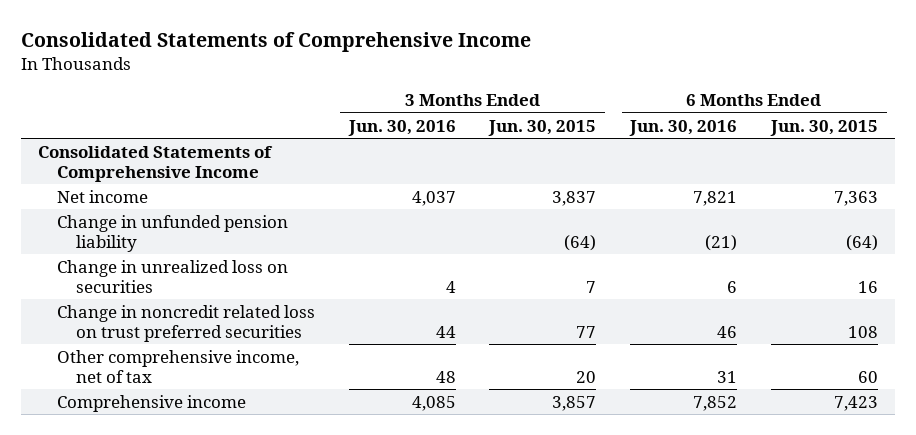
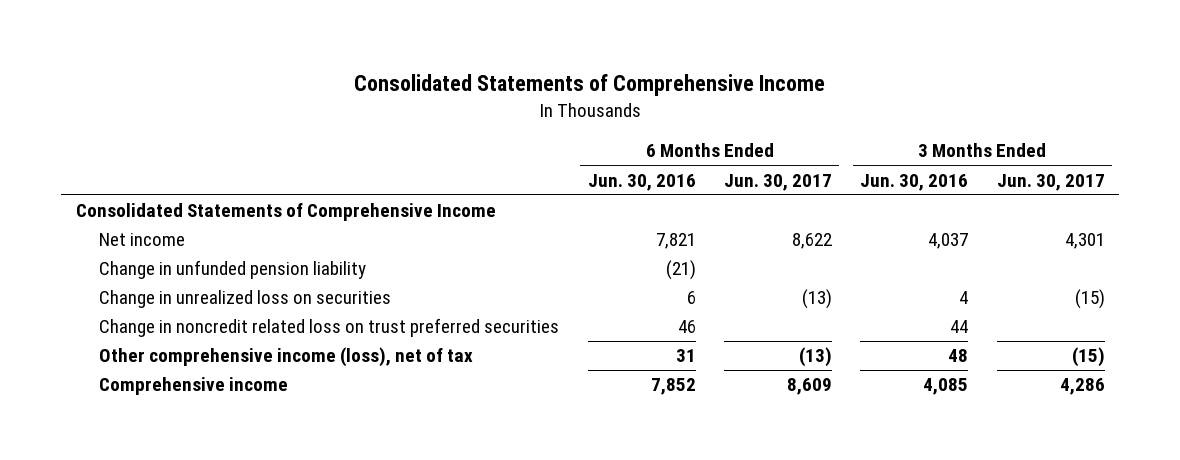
- | 3 Months Ended Jun. 30, 2016 | 3 Months Ended Jun. 30, 2015 | 6 Months Ended Jun. 30, 2016 | 6 Months Ended Jun. 30, 2015
+ | 6 Months Ended Jun. 30, 2016 | 6 Months Ended Jun. 30, 2017 | 3 Months Ended Jun. 30, 2016 | 3 Months Ended Jun. 30, 2017
- Other comprehensive income, net of tax | 48 | 20 | 31 | 60
+ Other comprehensive income (loss), net of tax | 31 | (13) | 48 | (15)

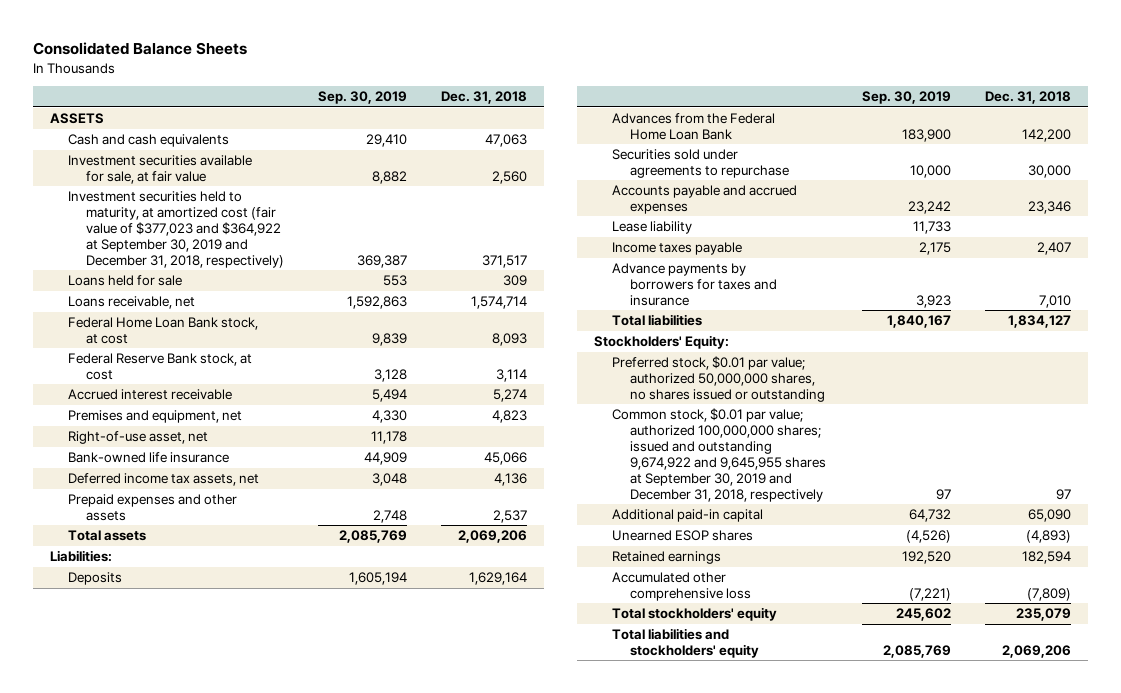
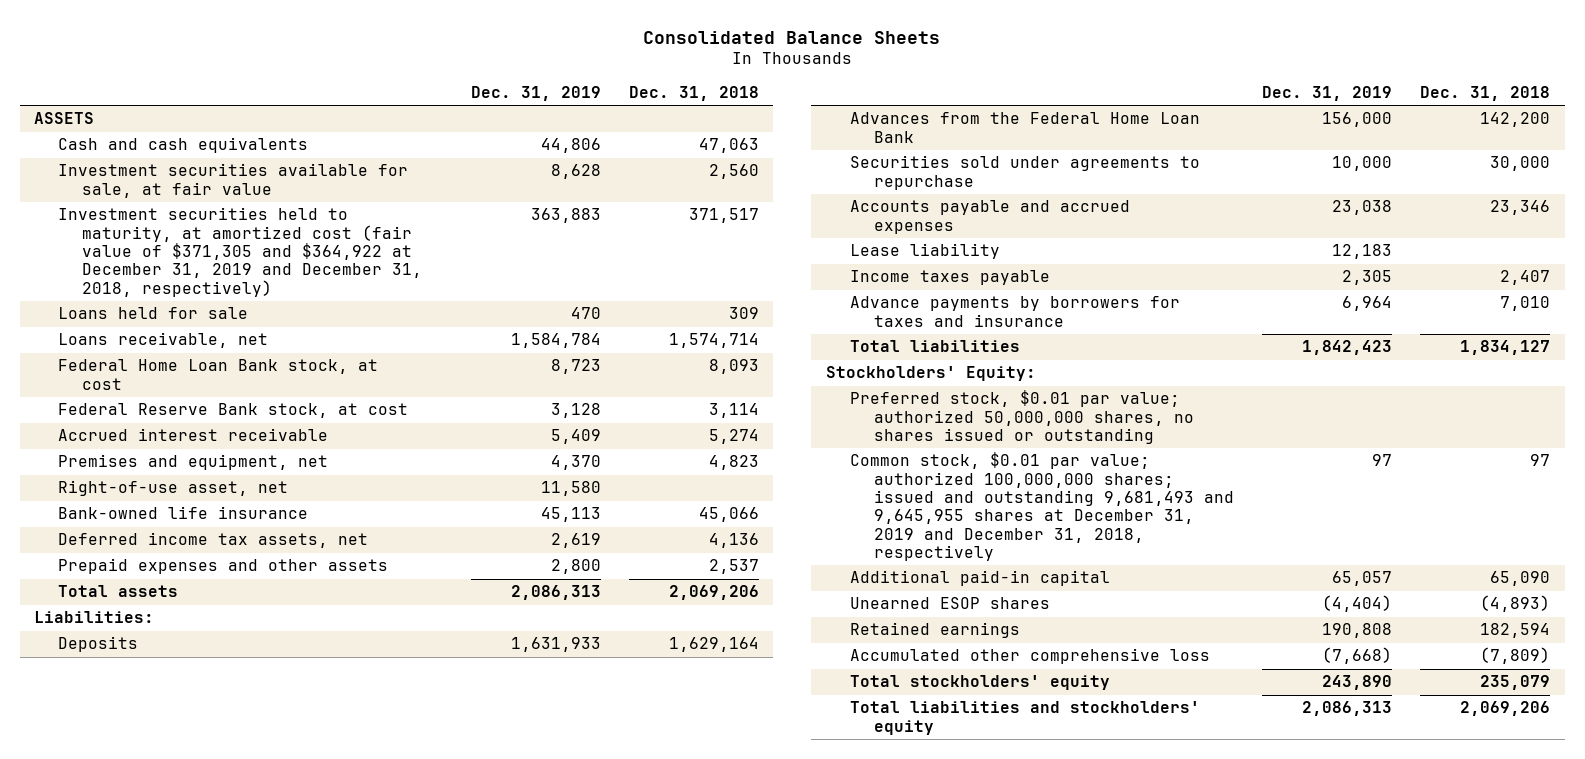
- | Sep. 30, 2019 | Dec. 31, 2018
+ | Dec. 31, 2019 | Dec. 31, 2018
- Investment securities held to maturity, at amortized cost (fair value of $377,023 and $364,922 at September 30, 2019 and December 31, 2018, respectively) | 369,387 | 371,517
+ Investment securities held to maturity, at amortized cost (fair value of $371,305 and $364,922 at December 31, 2019 and December 31, 2018, respectively) | 363,883 | 371,517
- Common stock, $0.01 par value; authorized 100,000,000 shares; issued and outstanding 9,674,922 and 9,645,955 shares at September 30, 2019 and December 31, 2018, respectively | 97 | 97
+ Common stock, $0.01 par value; authorized 100,000,000 shares; issued and outstanding 9,681,493 and 9,645,955 shares at December 31, 2019 and December 31, 2018, respectively | 97 | 97

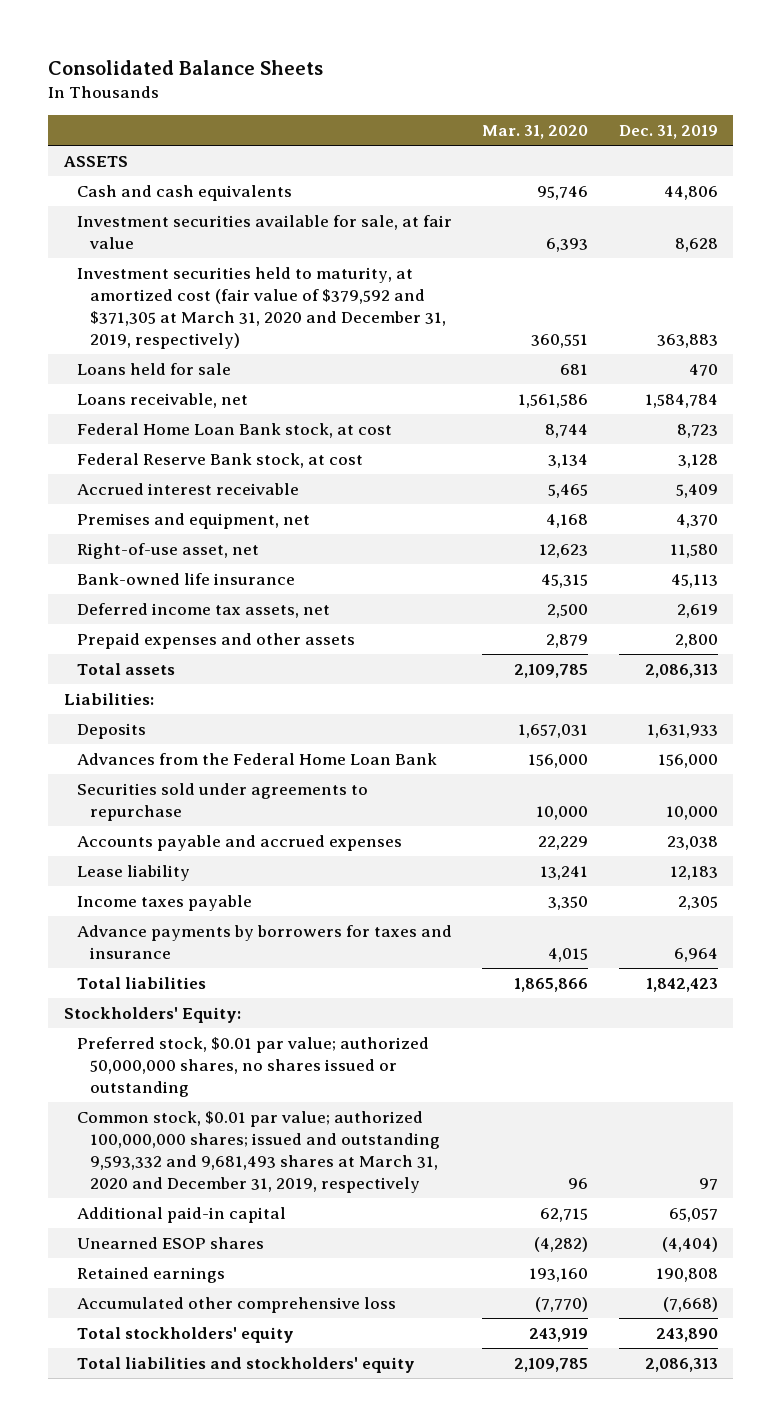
- | Dec. 31, 2019 | Dec. 31, 2018
+ | Mar. 31, 2020 | Dec. 31, 2019
- Investment securities held to maturity, at amortized cost (fair value of $371,305 and $364,922 at December 31, 2019 and December 31, 2018, respectively) | 363,883 | 371,517
+ Investment securities held to maturity, at amortized cost (fair value of $379,592 and $371,305 at March 31, 2020 and December 31, 2019, respectively) | 360,551 | 363,883
- Common stock, $0.01 par value; authorized 100,000,000 shares; issued and outstanding 9,681,493 and 9,645,955 shares at December 31, 2019 and December 31, 2018, respectively | 97 | 97
+ Common stock, $0.01 par value; authorized 100,000,000 shares; issued and outstanding 9,593,332 and 9,681,493 shares at March 31, 2020 and December 31, 2019, respectively | 96 | 97

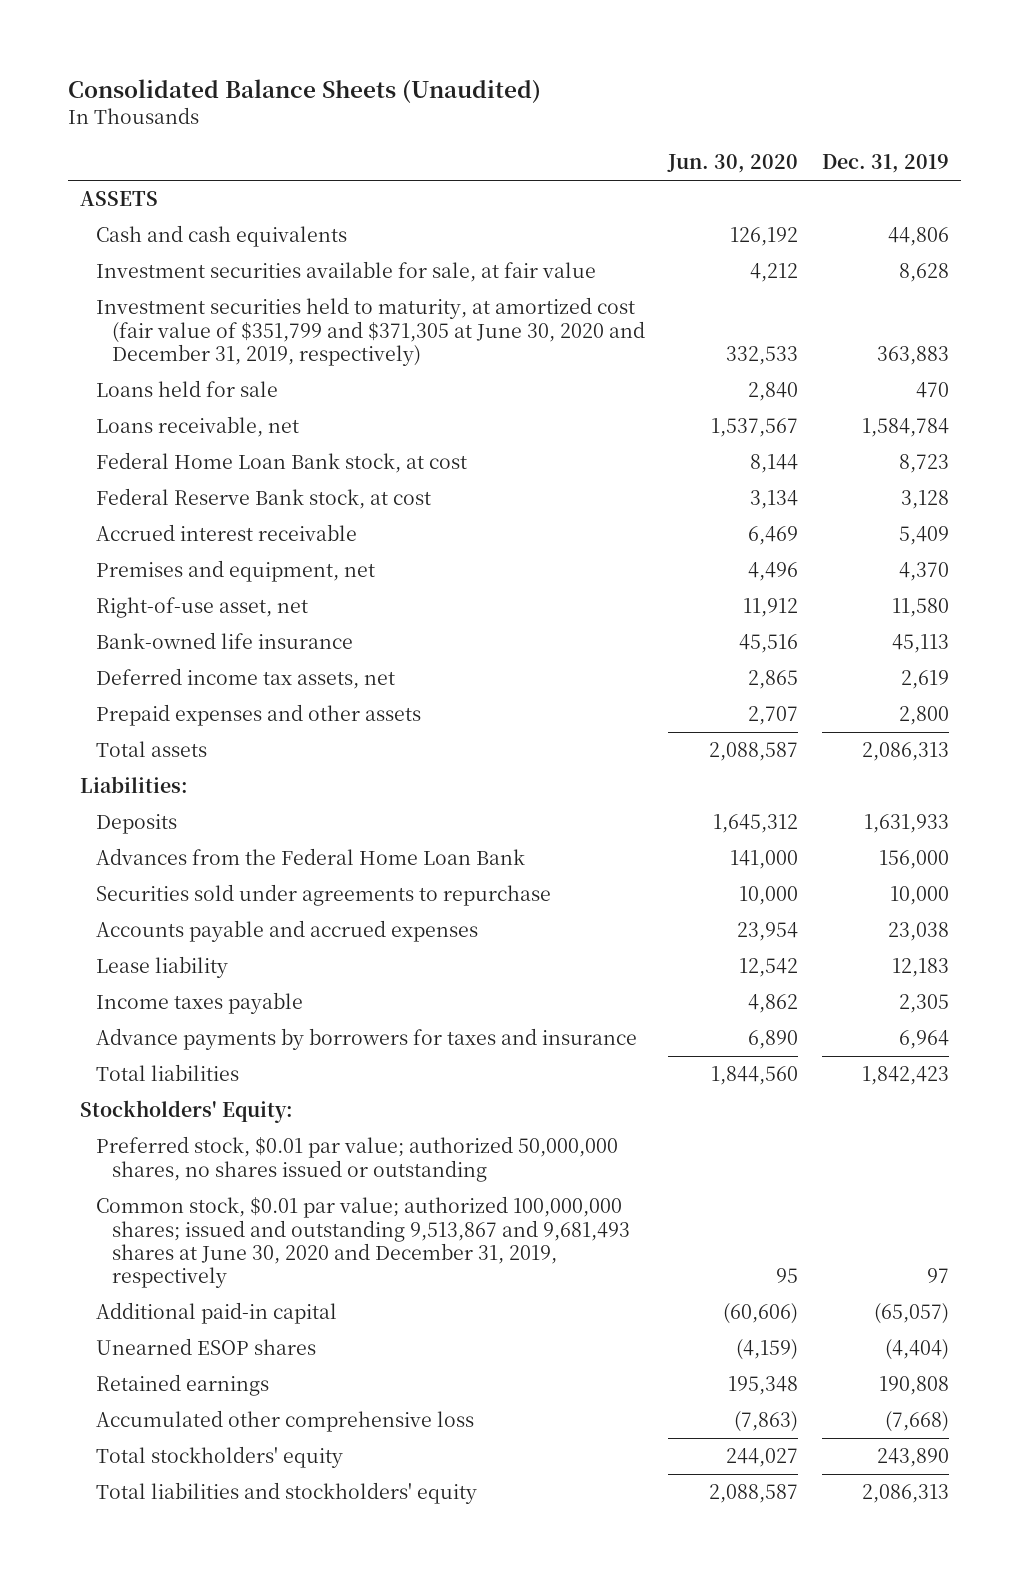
- Consolidated Balance Sheets
+ Consolidated Balance Sheets (Unaudited)
- | Mar. 31, 2020 | Dec. 31, 2019
+ | Jun. 30, 2020 | Dec. 31, 2019
- Investment securities held to maturity, at amortized cost (fair value of $379,592 and $371,305 at March 31, 2020 and December 31, 2019, respectively) | 360,551 | 363,883
+ Investment securities held to maturity, at amortized cost (fair value of $351,799 and $371,305 at June 30, 2020 and December 31, 2019, respectively) | 332,533 | 363,883
- Common stock, $0.01 par value; authorized 100,000,000 shares; issued and outstanding 9,593,332 and 9,681,493 shares at March 31, 2020 and December 31, 2019, respectively | 96 | 97
- Additional paid-in capital | 62,715 | 65,057
+ Common stock, $0.01 par value; authorized 100,000,000 shares; issued and outstanding 9,513,867 and 9,681,493 shares at June 30, 2020 and December 31, 2019, respectively | 95 | 97
+ Additional paid-in capital | (60,606) | (65,057)

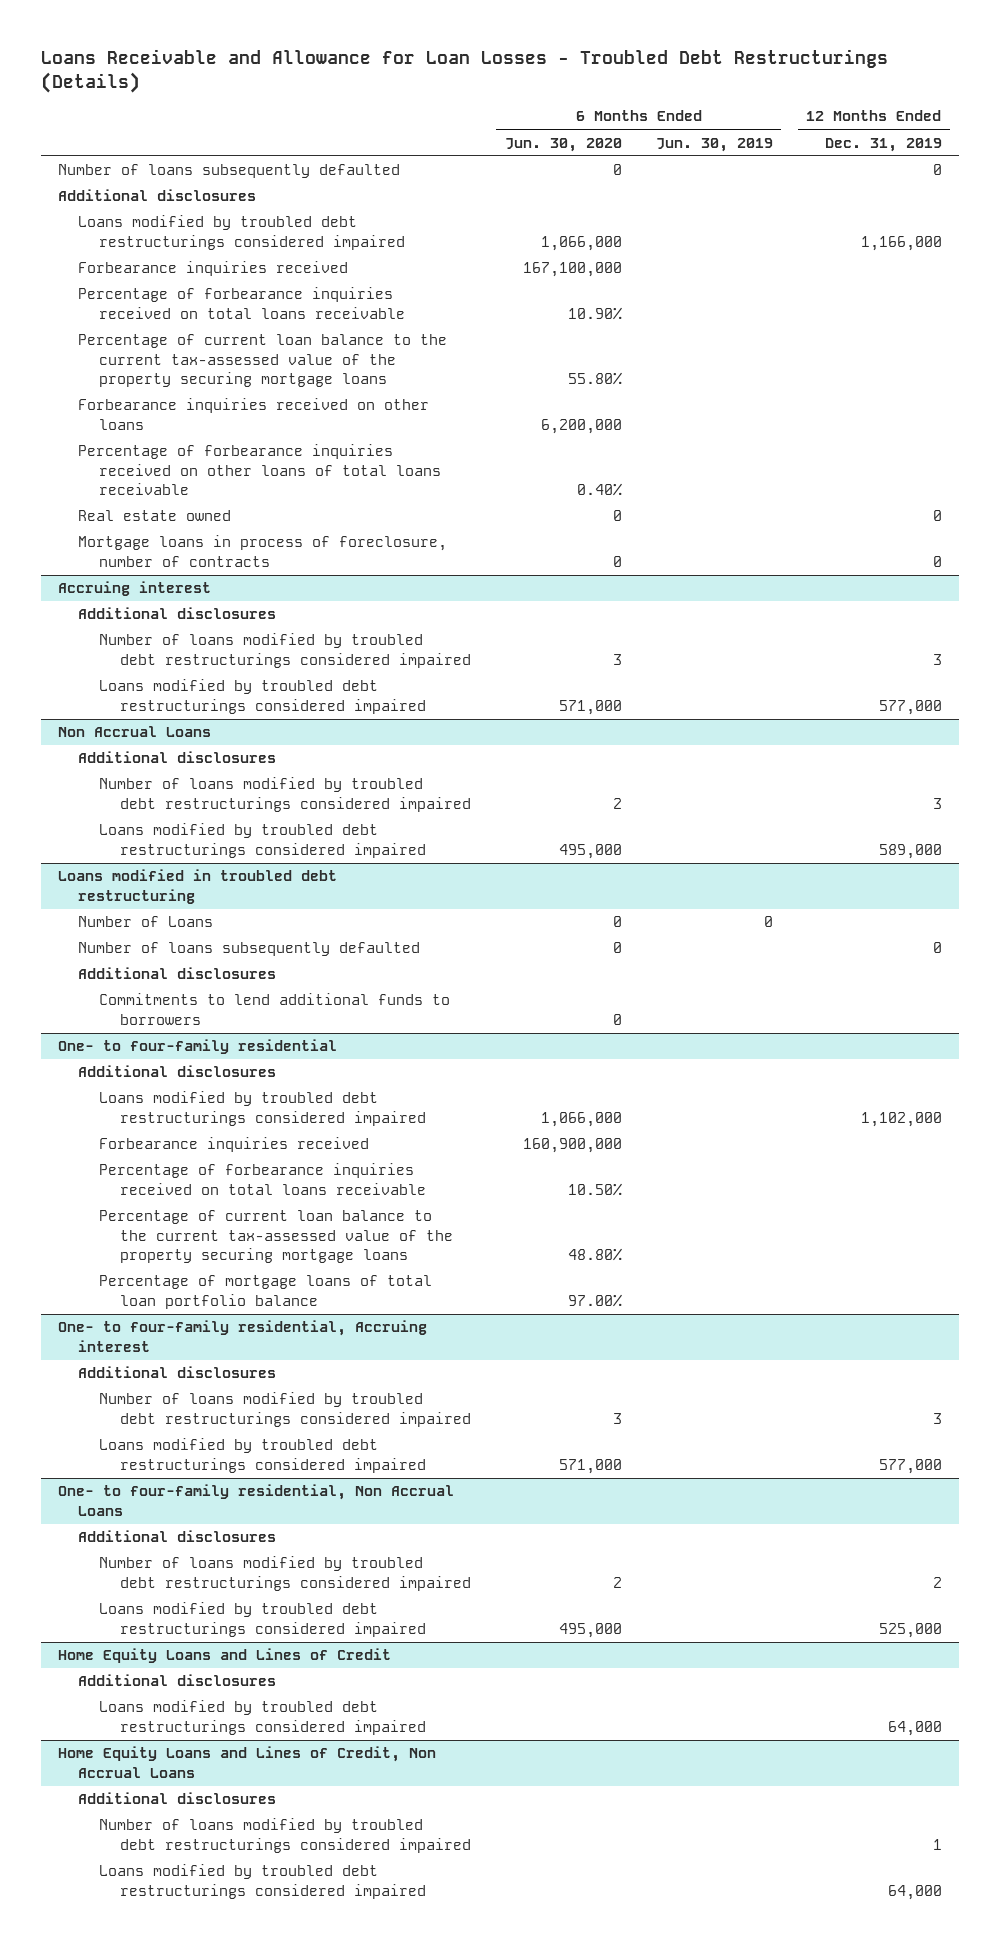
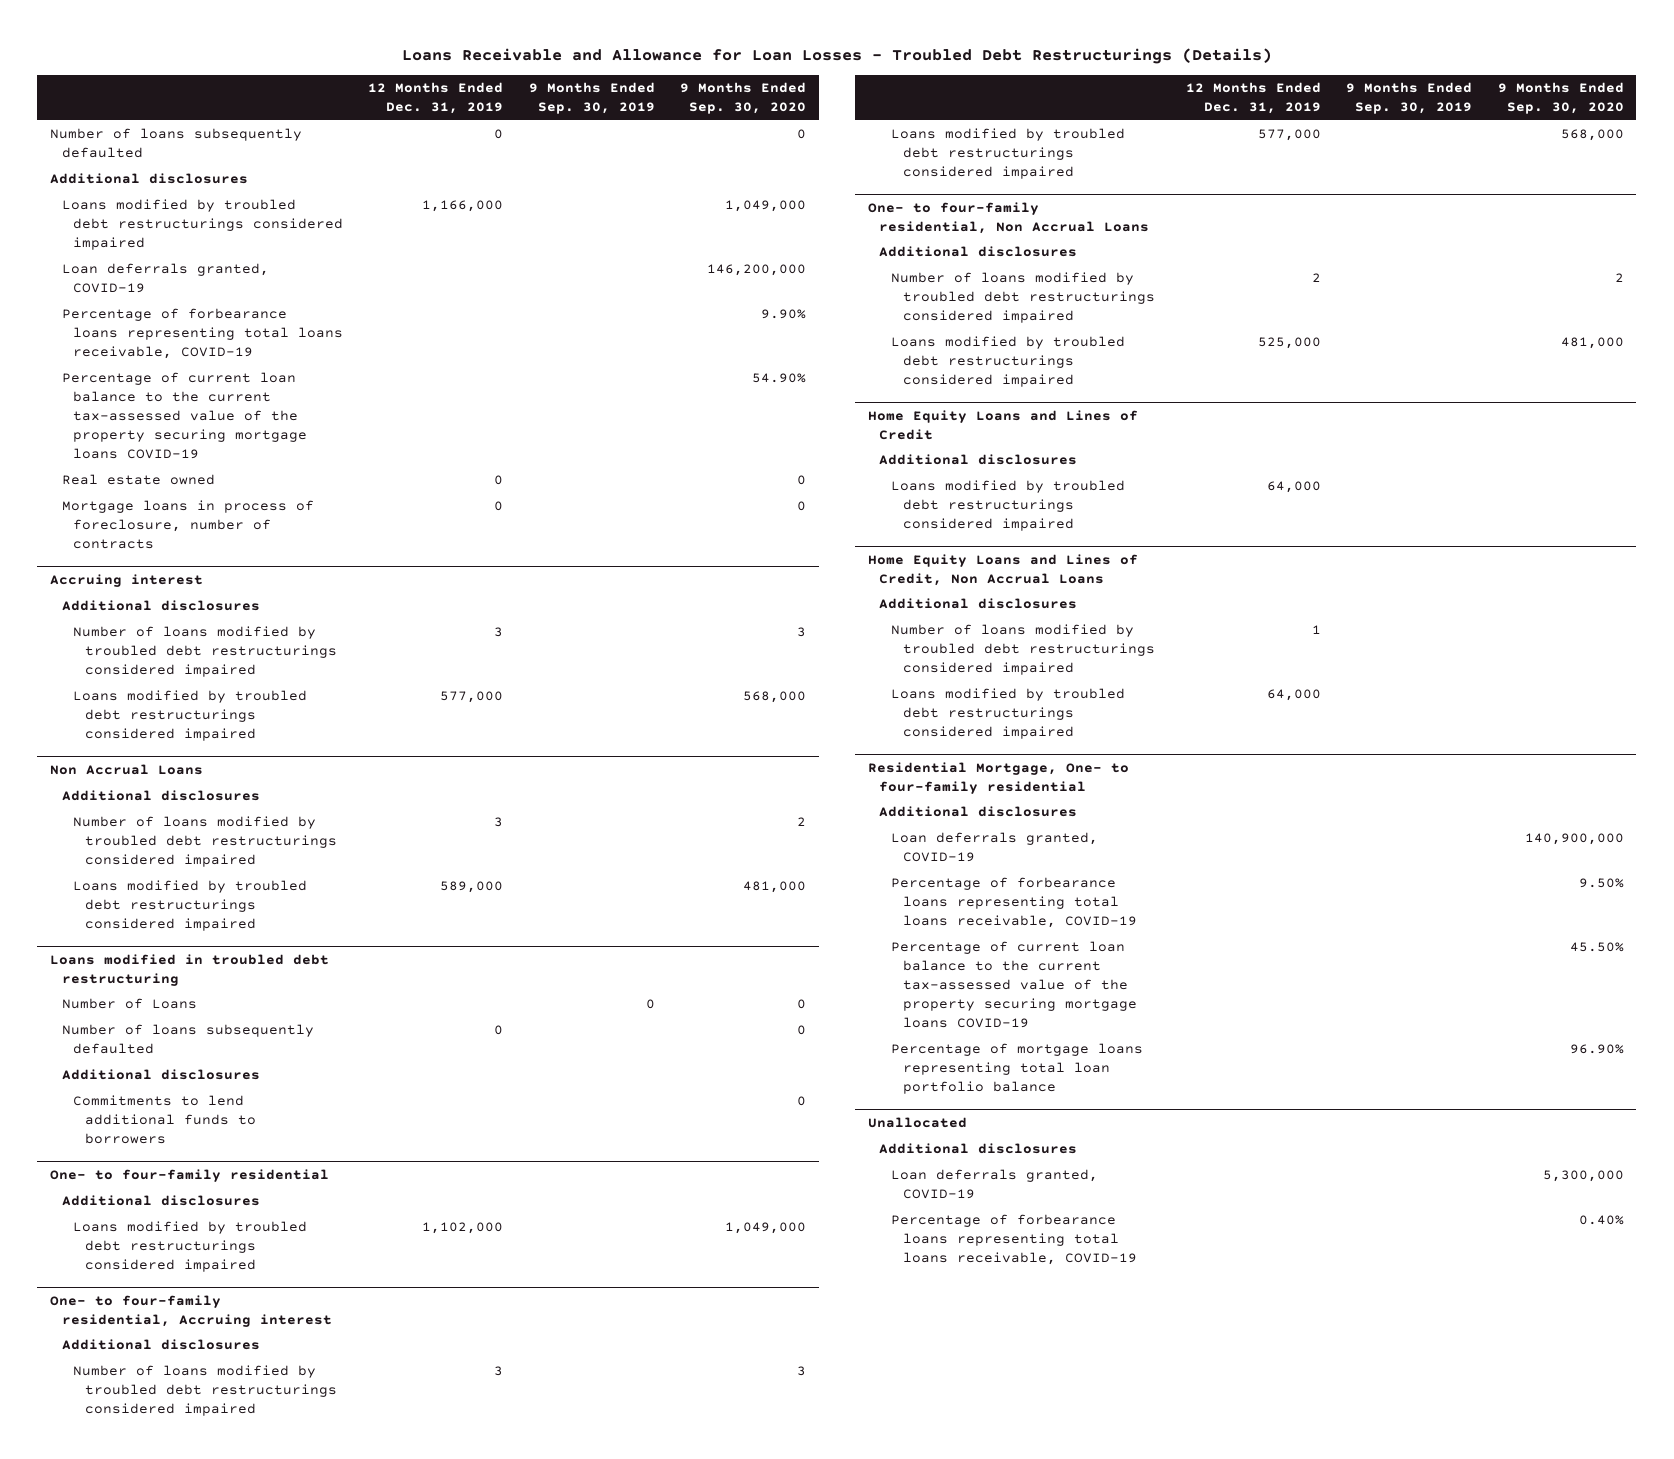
- | 6 Months Ended Jun. 30, 2020 | 6 Months Ended Jun. 30, 2019 | 12 Months Ended Dec. 31, 2019
+ | 12 Months Ended Dec. 31, 2019 | 9 Months Ended Sep. 30, 2019 | 9 Months Ended Sep. 30, 2020
- Forbearance inquiries received | 167,100,000 | |
- Percentage of forbearance inquiries received on total loans receivable | 10.90% | |
- Percentage of current loan balance to the current tax-assessed value of the property securing mortgage loans | 55.80% | |
- Forbearance inquiries received on other loans | 6,200,000 | |
- Percentage of forbearance inquiries received on other loans of total loans receivable | 0.40% | |
+ Loan deferrals granted, COVID-19 | | | 146,200,000
+ Percentage of forbearance loans representing total loans receivable, COVID-19 | | | 9.90%
+ Percentage of current loan balance to the current tax-assessed value of the property securing mortgage loans COVID-19 | | | 54.90%
@ One- to four-family residential
- Forbearance inquiries received | 160,900,000 | |
- Percentage of forbearance inquiries received on total loans receivable | 10.50% | |
- Percentage of current loan balance to the current tax-assessed value of the property securing mortgage loans | 48.80% | |
- Percentage of mortgage loans of total loan portfolio balance | 97.00% | |
+ Residential Mortgage, One- to four-family residential
+ Additional disclosures
+ Loan deferrals granted, COVID-19 | | | 140,900,000
+ Percentage of forbearance loans representing total loans receivable, COVID-19 | | | 9.50%
+ Percentage of current loan balance to the current tax-assessed value of the property securing mortgage loans COVID-19 | | | 45.50%
+ Percentage of mortgage loans representing total loan portfolio balance | | | 96.90%
+ Unallocated
+ Additional disclosures
+ Loan deferrals granted, COVID-19 | | | 5,300,000
+ Percentage of forbearance loans representing total loans receivable, COVID-19 | | | 0.40%

